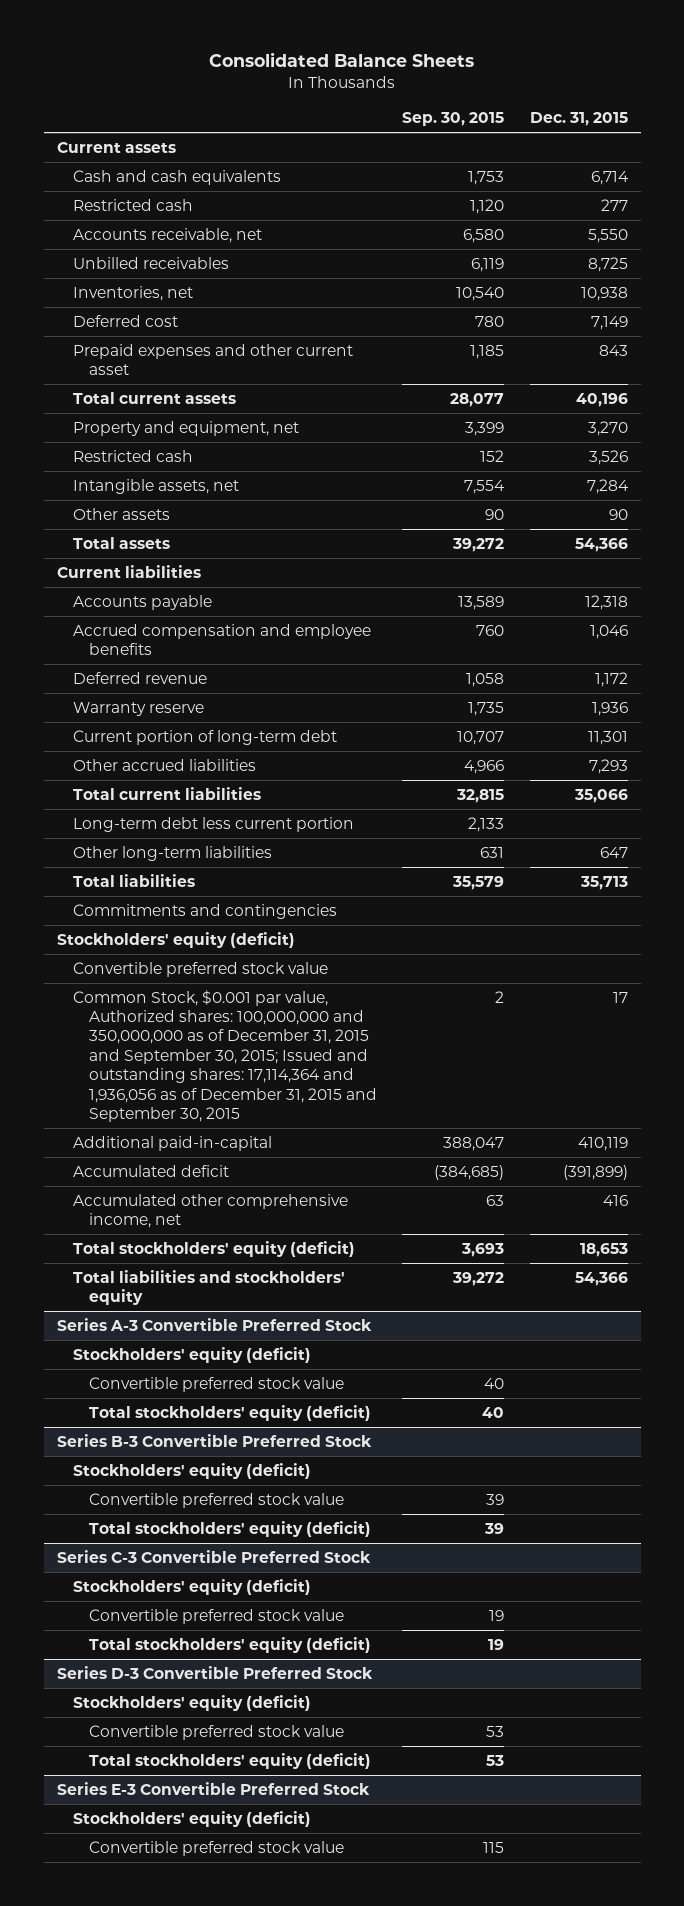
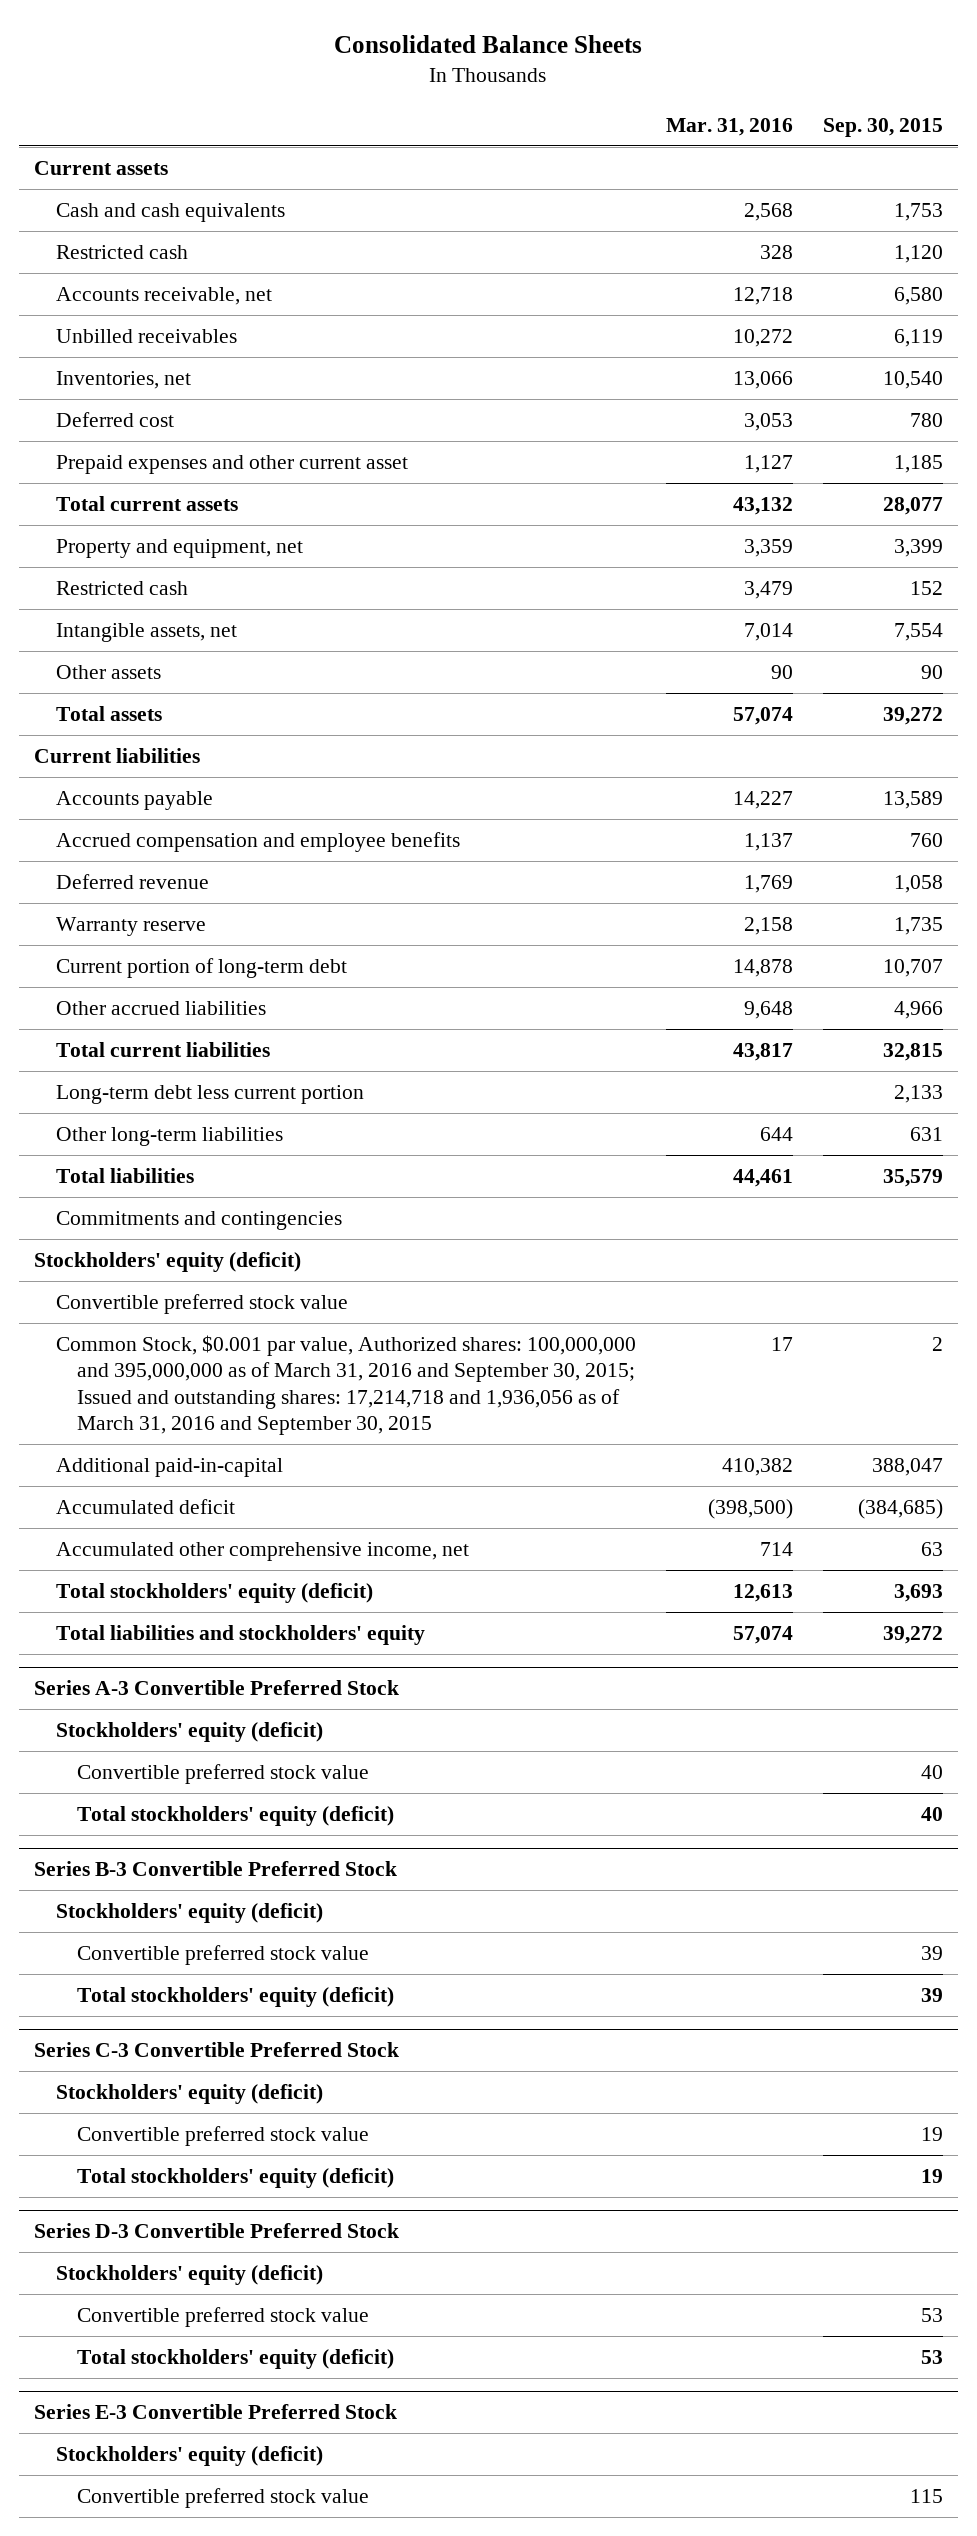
- | Sep. 30, 2015 | Dec. 31, 2015
+ | Mar. 31, 2016 | Sep. 30, 2015
- Common Stock, $0.001 par value, Authorized shares: 100,000,000 and 350,000,000 as of December 31, 2015 and September 30, 2015; Issued and outstanding shares: 17,114,364 and 1,936,056 as of December 31, 2015 and September 30, 2015 | 2 | 17
+ Common Stock, $0.001 par value, Authorized shares: 100,000,000 and 395,000,000 as of March 31, 2016 and September 30, 2015; Issued and outstanding shares: 17,214,718 and 1,936,056 as of March 31, 2016 and September 30, 2015 | 17 | 2

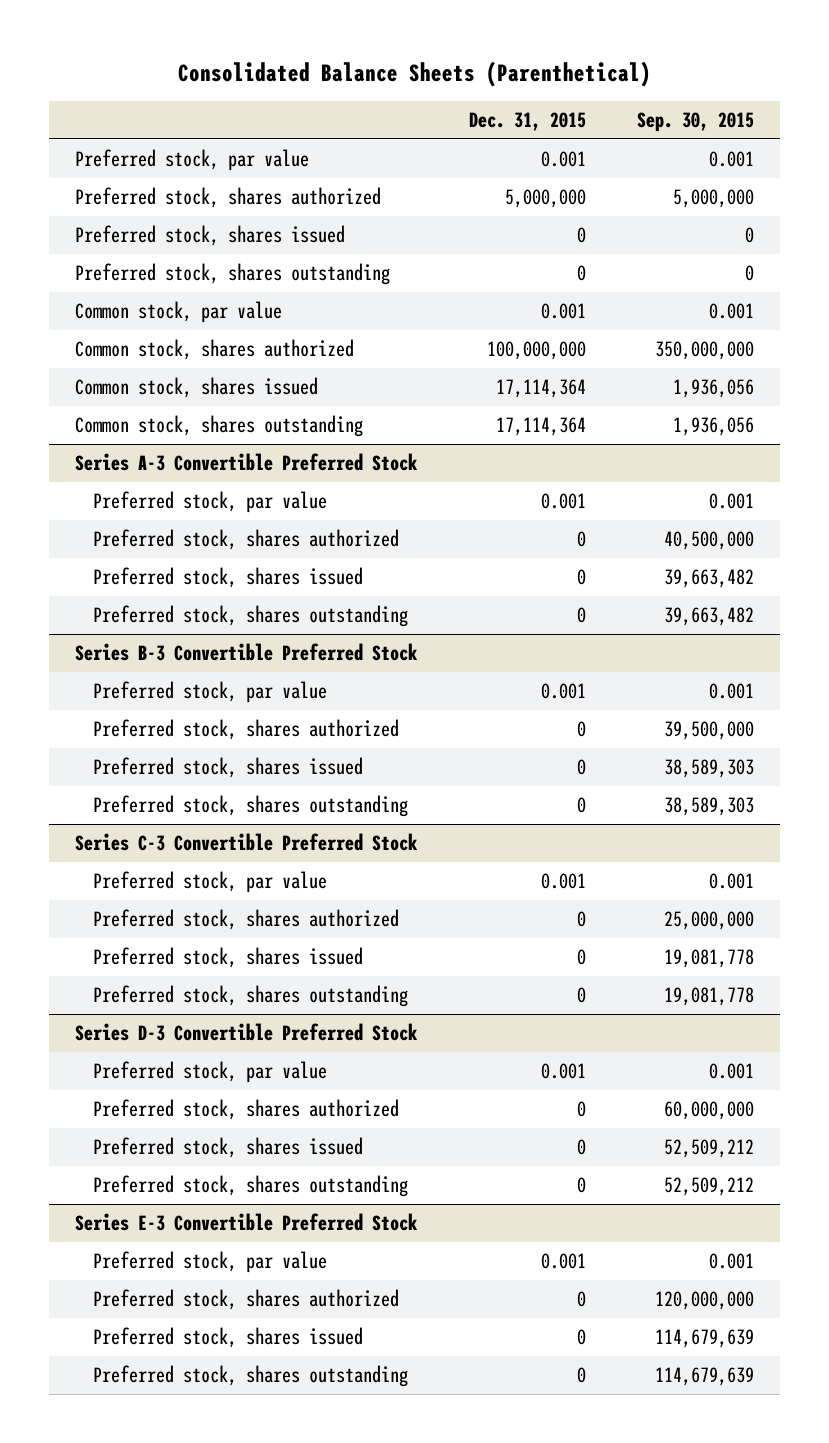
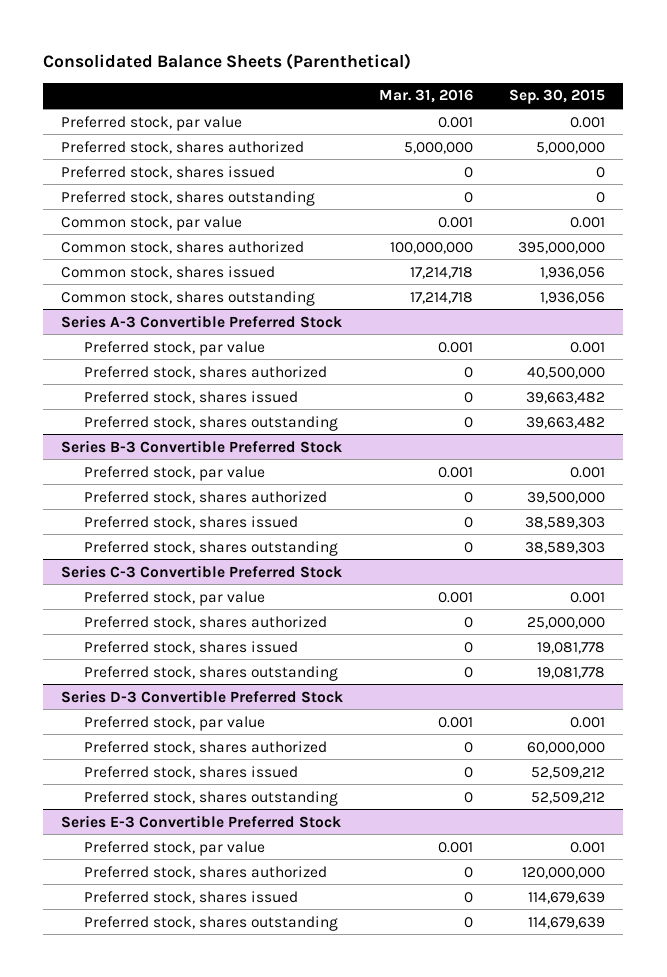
- | Dec. 31, 2015 | Sep. 30, 2015
+ | Mar. 31, 2016 | Sep. 30, 2015
- Common stock, shares authorized | 100,000,000 | 350,000,000
+ Common stock, shares authorized | 100,000,000 | 395,000,000

